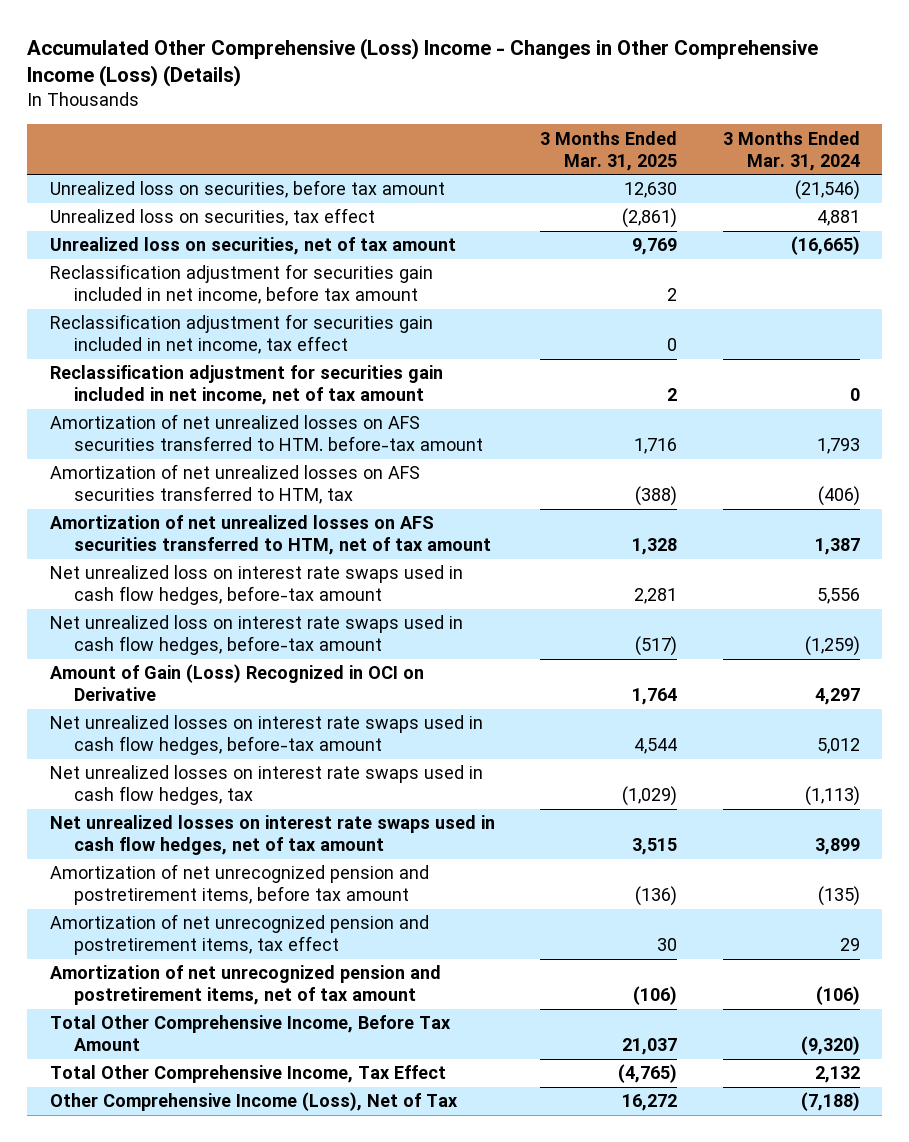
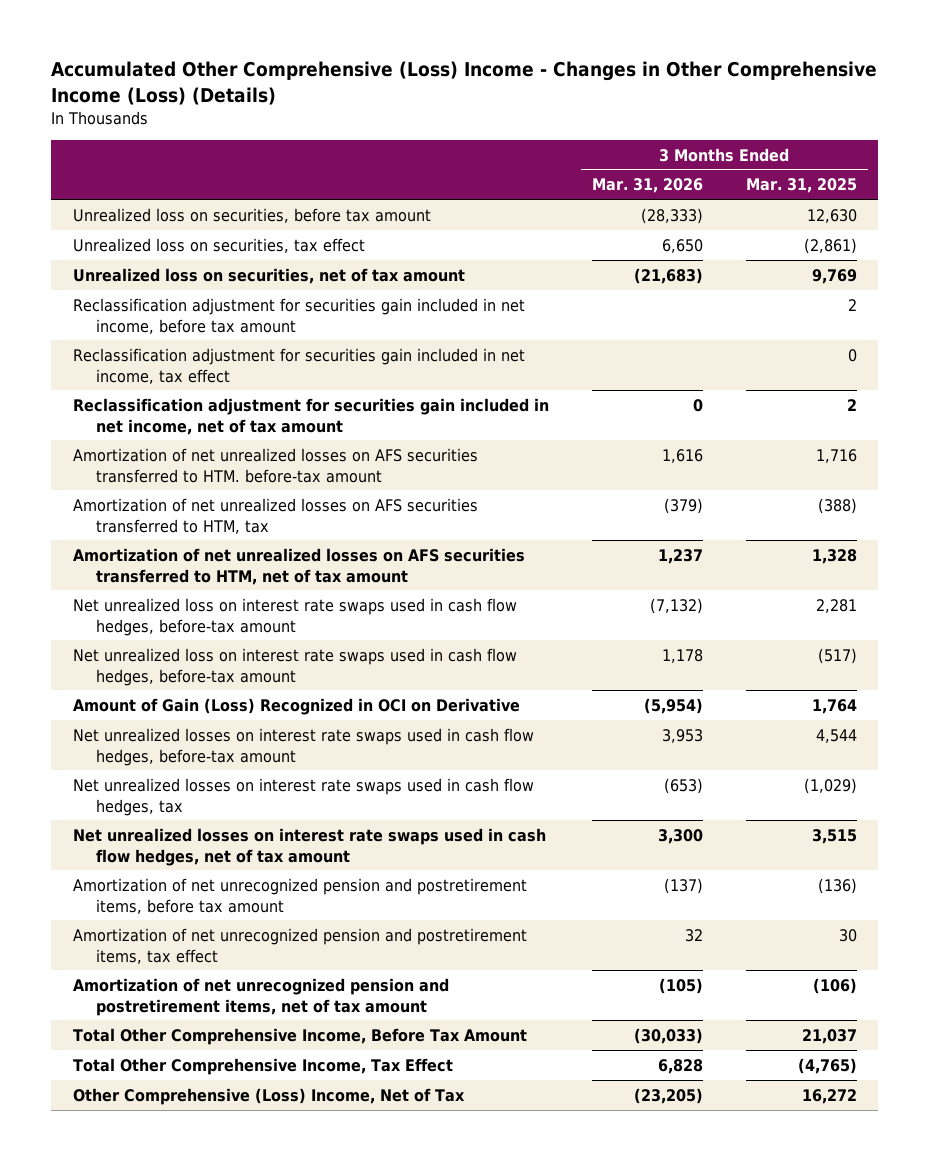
- | 3 Months Ended Mar. 31, 2025 | 3 Months Ended Mar. 31, 2024
+ | 3 Months Ended Mar. 31, 2026 | 3 Months Ended Mar. 31, 2025
- Other Comprehensive Income (Loss), Net of Tax | 16,272 | (7,188)
+ Other Comprehensive (Loss) Income, Net of Tax | (23,205) | 16,272

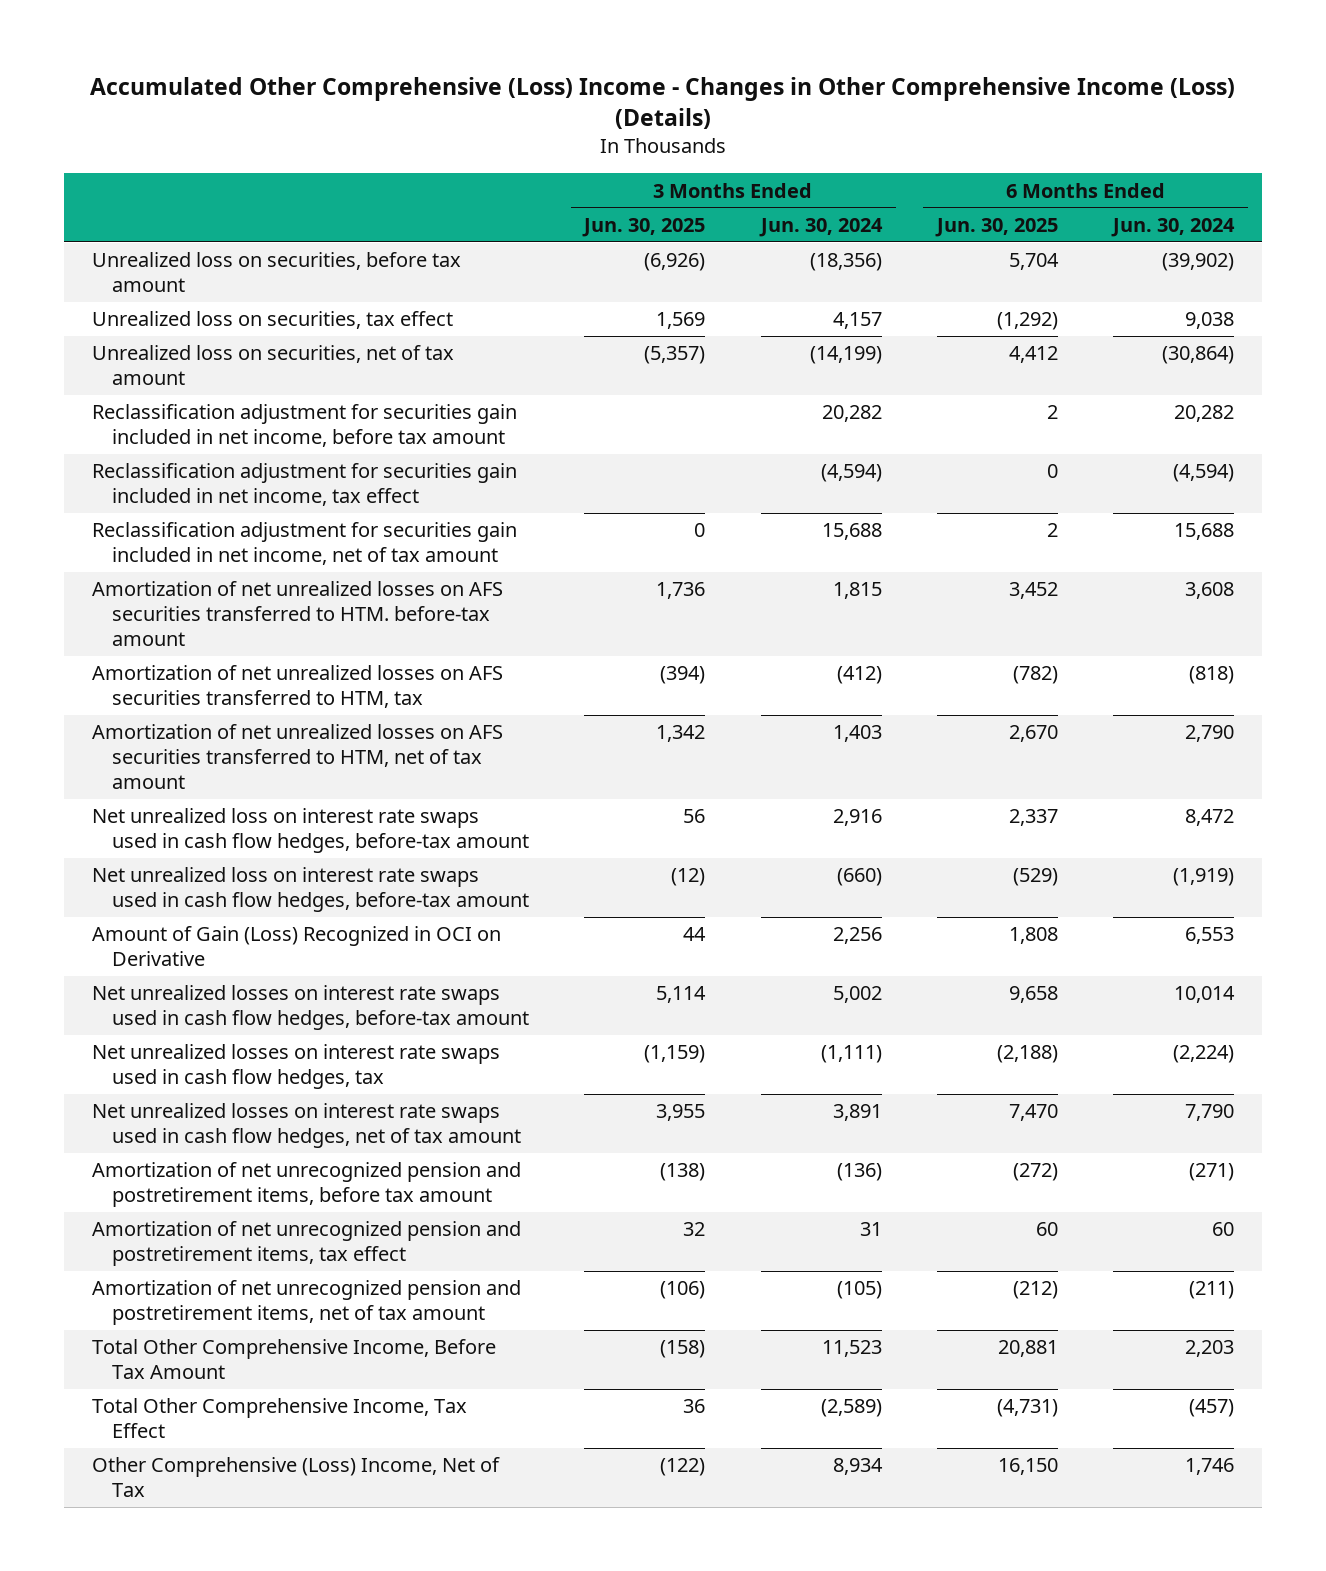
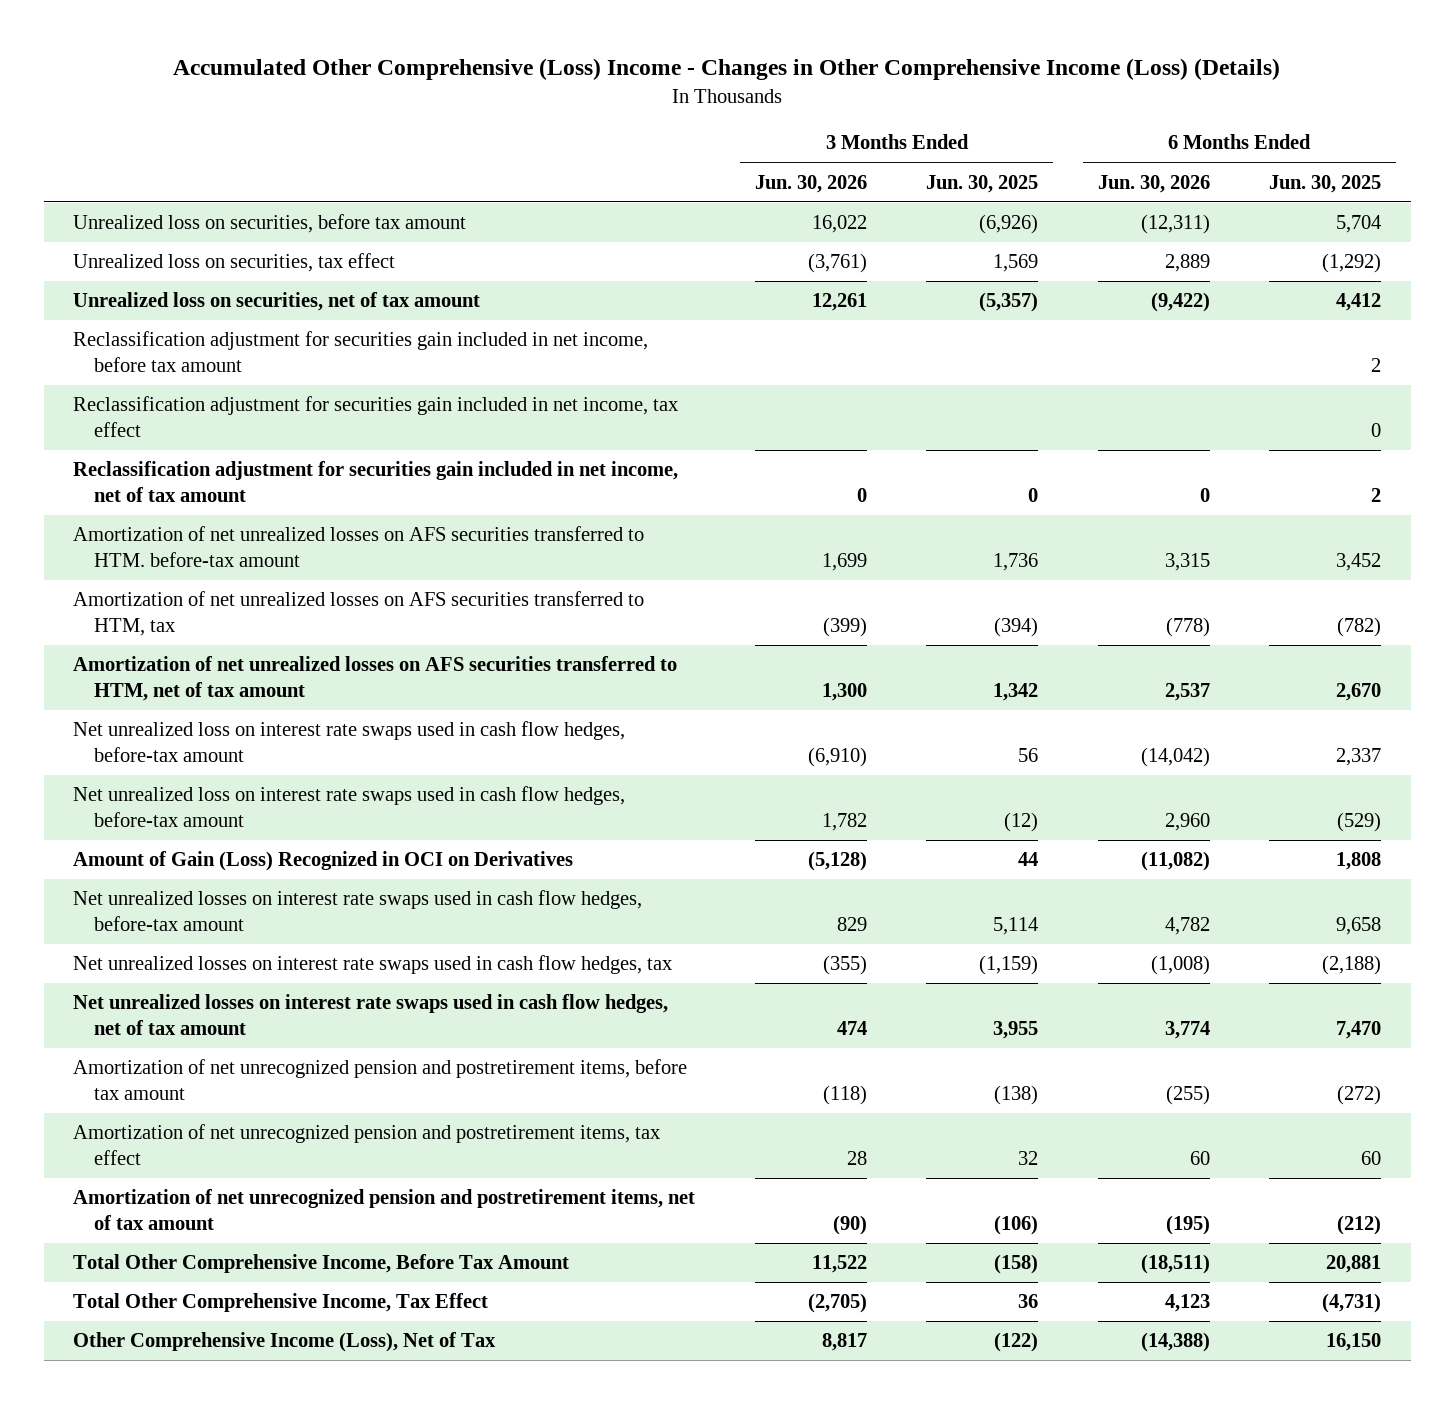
- | 3 Months Ended Jun. 30, 2025 | 3 Months Ended Jun. 30, 2024 | 6 Months Ended Jun. 30, 2025 | 6 Months Ended Jun. 30, 2024
+ | 3 Months Ended Jun. 30, 2026 | 3 Months Ended Jun. 30, 2025 | 6 Months Ended Jun. 30, 2026 | 6 Months Ended Jun. 30, 2025
- Amount of Gain (Loss) Recognized in OCI on Derivative | 44 | 2,256 | 1,808 | 6,553
+ Amount of Gain (Loss) Recognized in OCI on Derivatives | (5,128) | 44 | (11,082) | 1,808
- Other Comprehensive (Loss) Income, Net of Tax | (122) | 8,934 | 16,150 | 1,746
+ Other Comprehensive Income (Loss), Net of Tax | 8,817 | (122) | (14,388) | 16,150

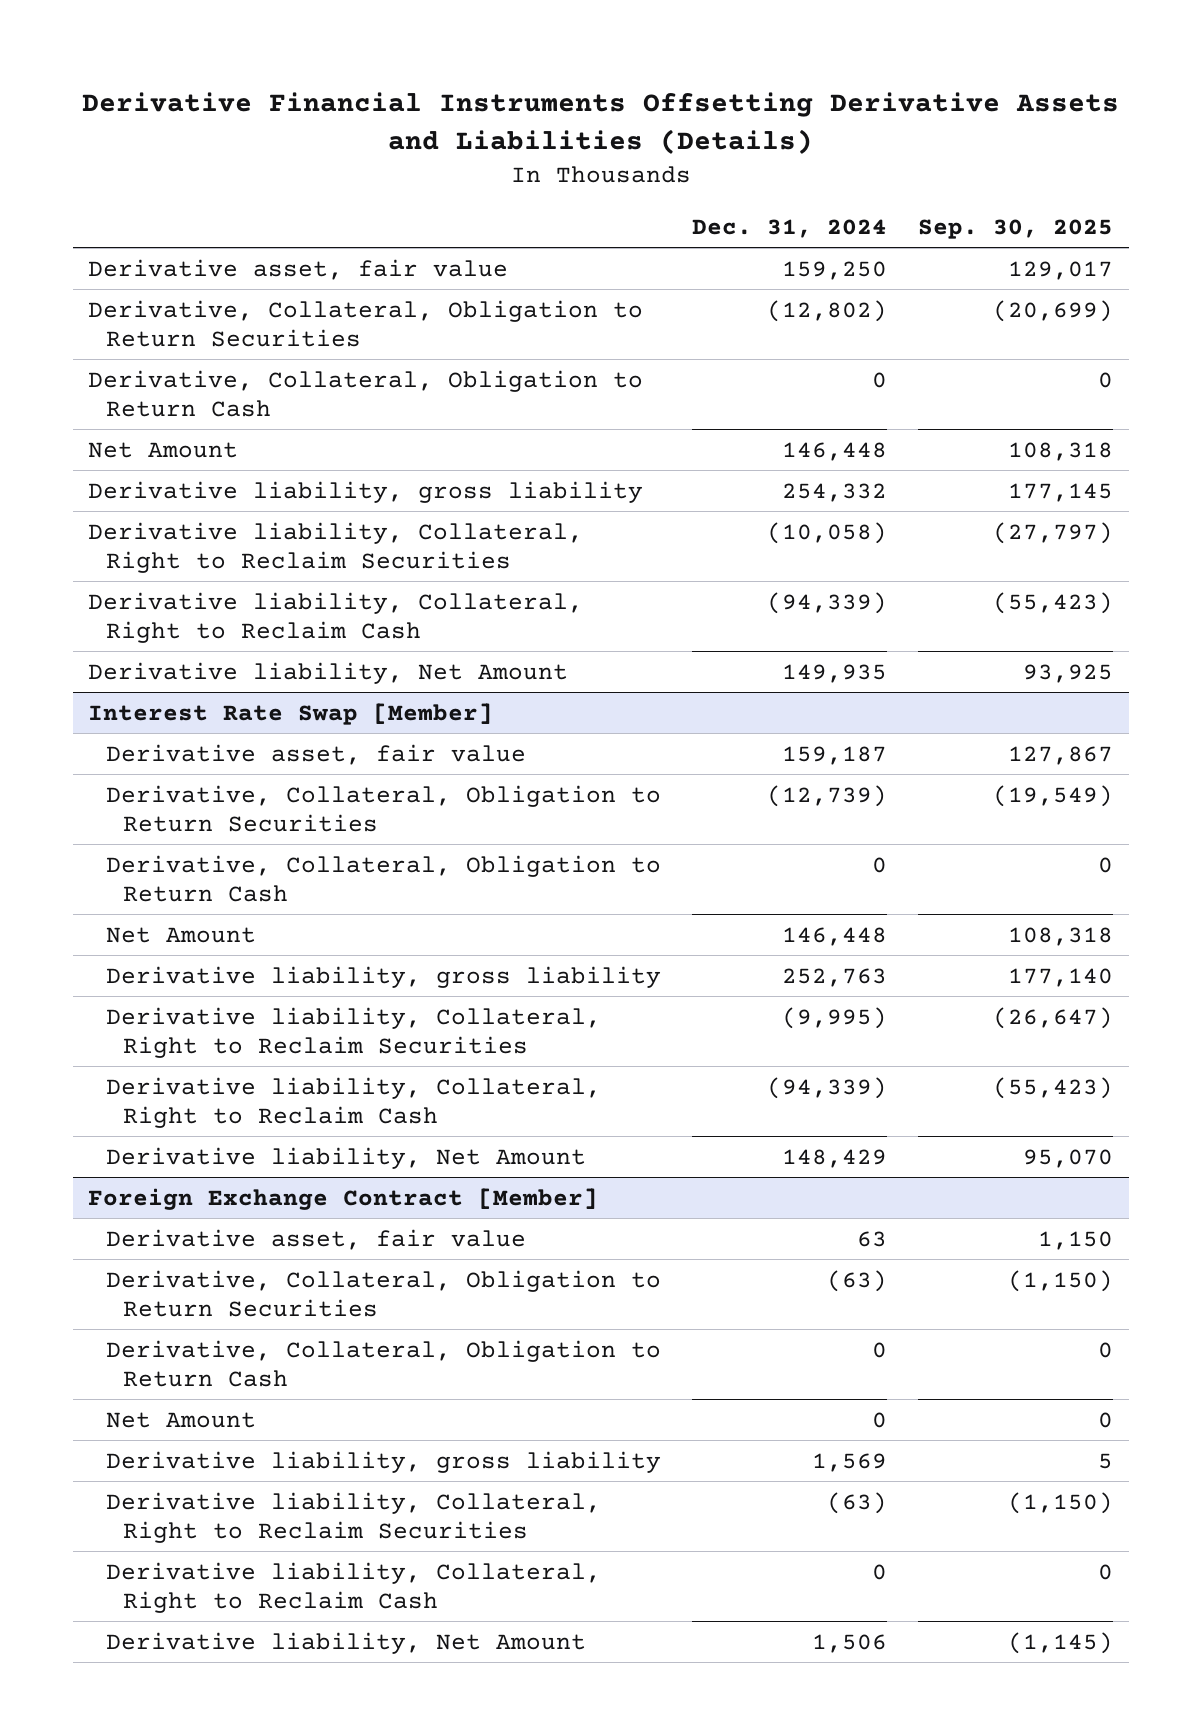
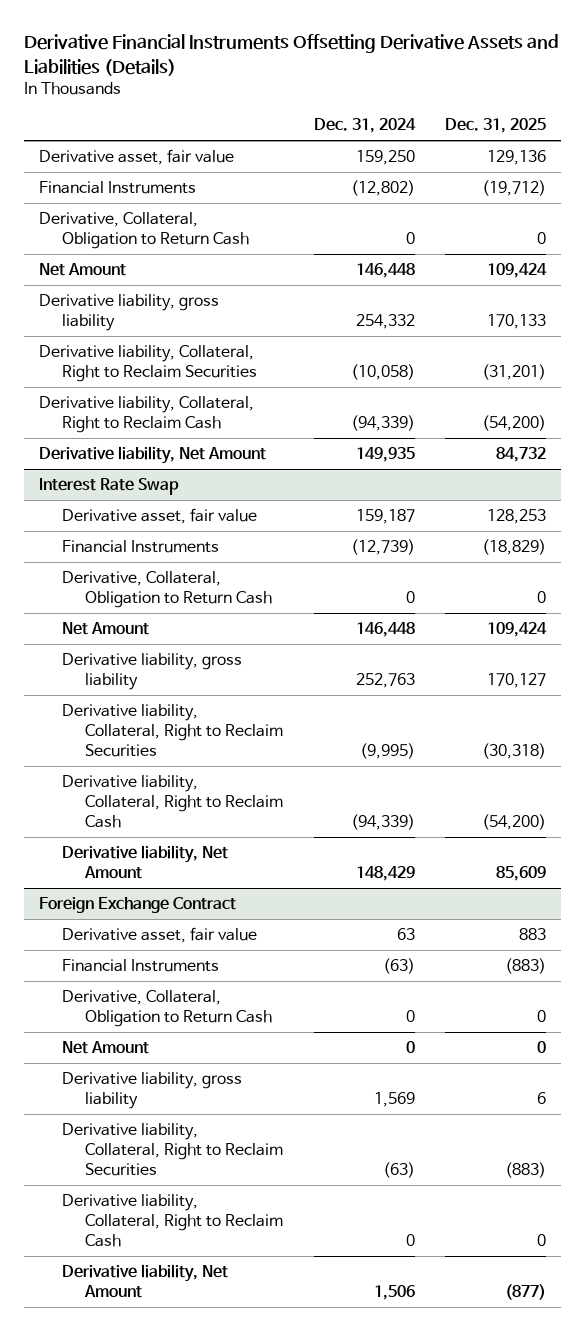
- | Dec. 31, 2024 | Sep. 30, 2025
+ | Dec. 31, 2024 | Dec. 31, 2025
- Derivative, Collateral, Obligation to Return Securities | (12,802) | (20,699)
+ Financial Instruments | (12,802) | (19,712)
- Interest Rate Swap [Member]
+ Interest Rate Swap
- Derivative, Collateral, Obligation to Return Securities | (12,739) | (19,549)
+ Financial Instruments | (12,739) | (18,829)
- Foreign Exchange Contract [Member]
+ Foreign Exchange Contract
- Derivative, Collateral, Obligation to Return Securities | (63) | (1,150)
+ Financial Instruments | (63) | (883)

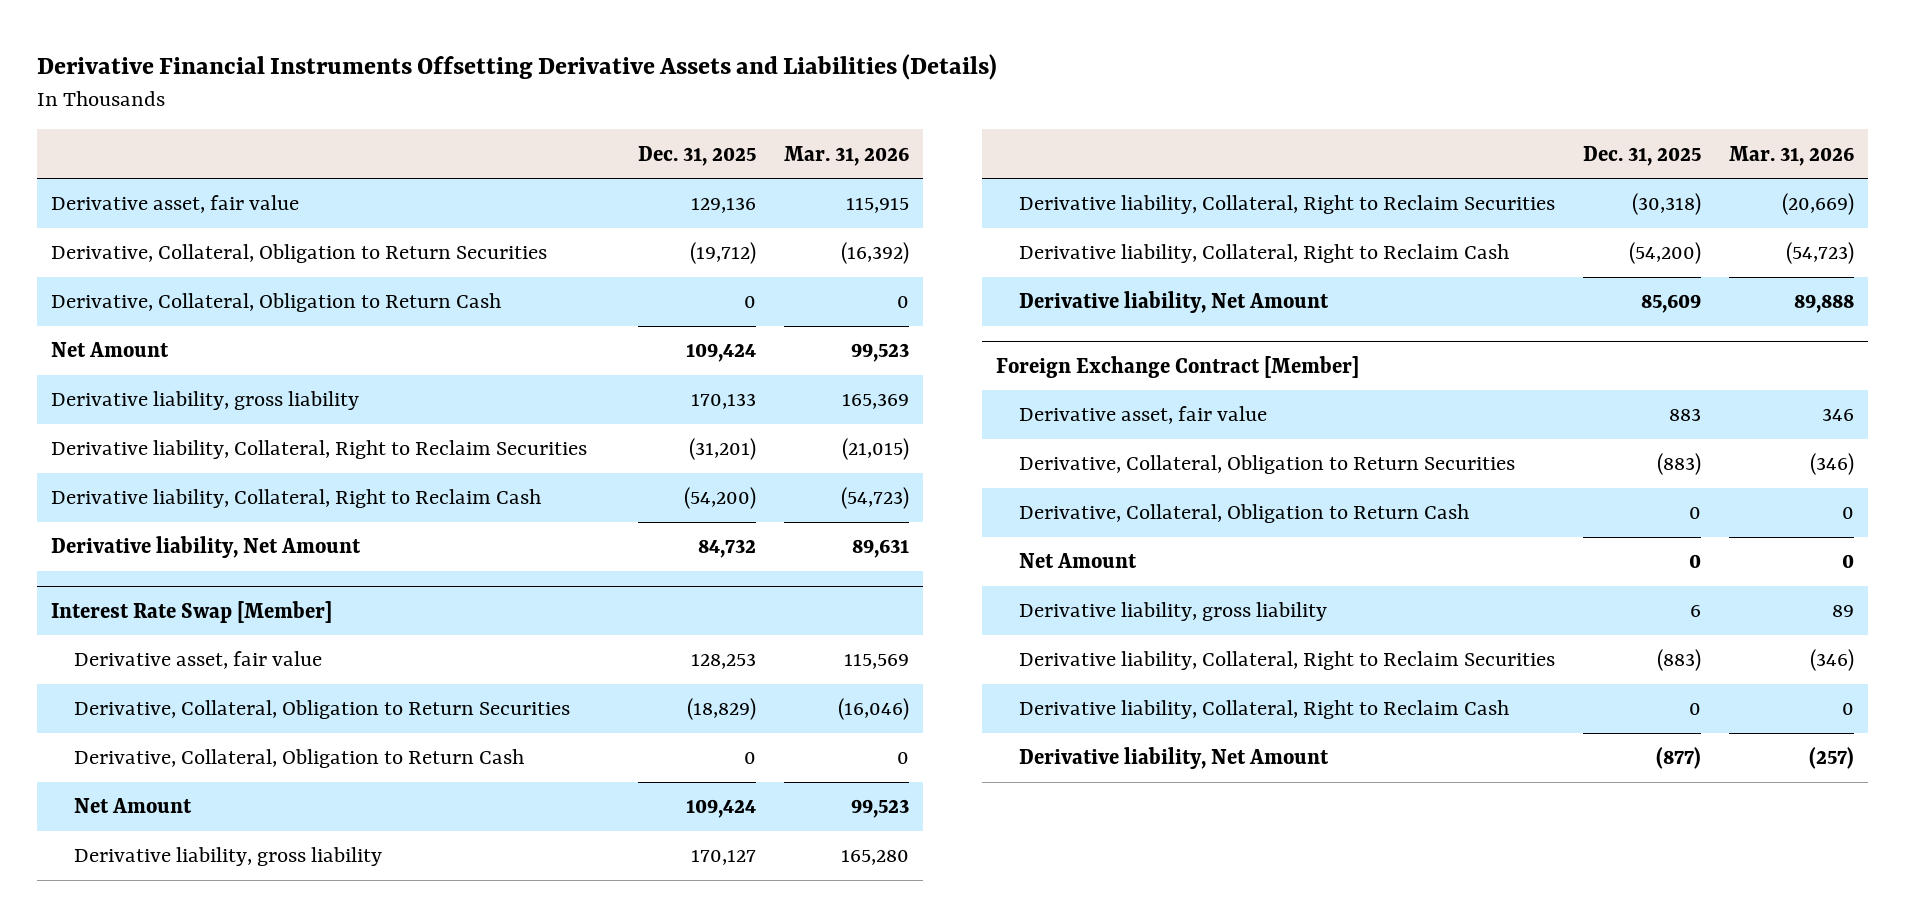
- | Dec. 31, 2024 | Dec. 31, 2025
+ | Dec. 31, 2025 | Mar. 31, 2026
- Financial Instruments | (12,802) | (19,712)
+ Derivative, Collateral, Obligation to Return Securities | (19,712) | (16,392)
- Interest Rate Swap
+ Interest Rate Swap [Member]
- Financial Instruments | (12,739) | (18,829)
+ Derivative, Collateral, Obligation to Return Securities | (18,829) | (16,046)
- Foreign Exchange Contract
+ Foreign Exchange Contract [Member]
- Financial Instruments | (63) | (883)
+ Derivative, Collateral, Obligation to Return Securities | (883) | (346)

